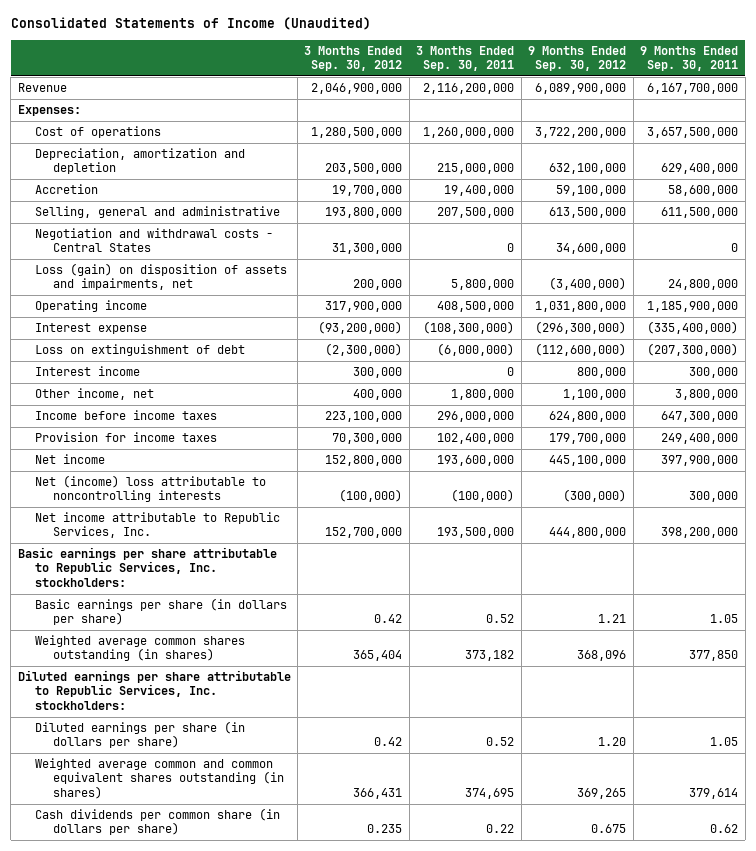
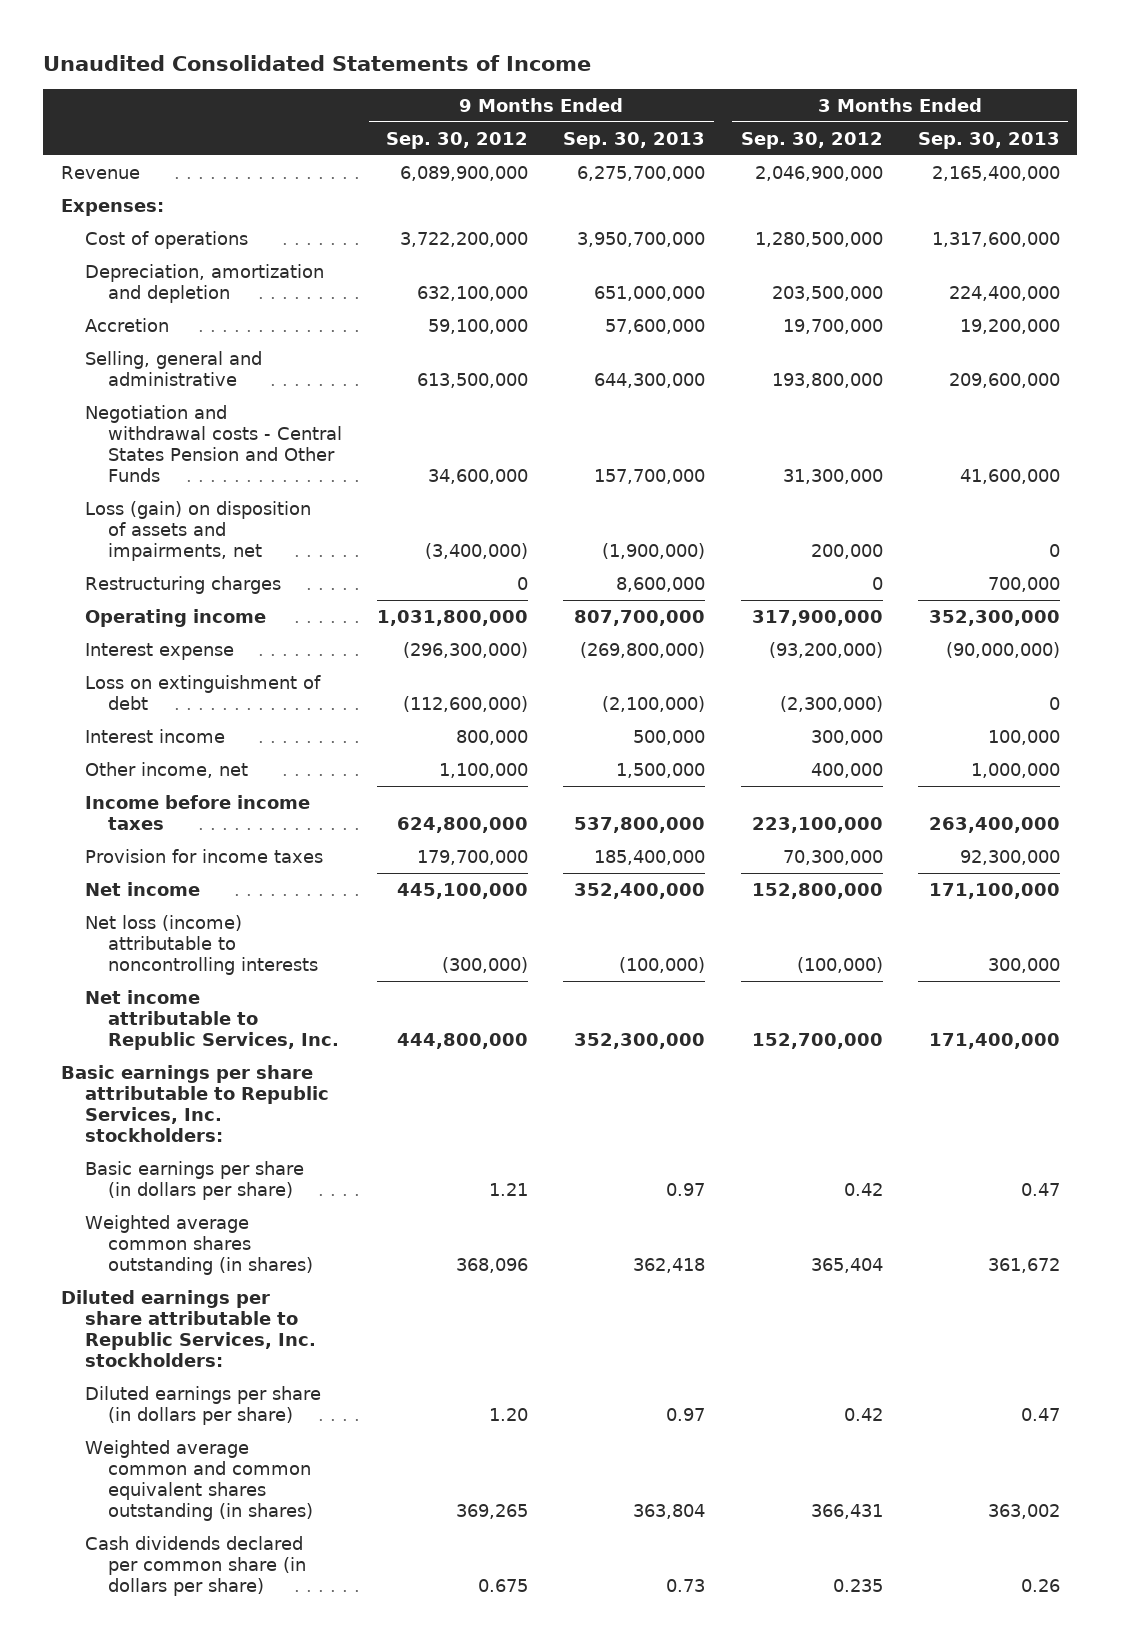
- Consolidated Statements of Income (Unaudited)
+ Unaudited Consolidated Statements of Income
- | 3 Months Ended Sep. 30, 2012 | 3 Months Ended Sep. 30, 2011 | 9 Months Ended Sep. 30, 2012 | 9 Months Ended Sep. 30, 2011
+ | 9 Months Ended Sep. 30, 2012 | 9 Months Ended Sep. 30, 2013 | 3 Months Ended Sep. 30, 2012 | 3 Months Ended Sep. 30, 2013
- Negotiation and withdrawal costs - Central States | 31,300,000 | 0 | 34,600,000 | 0
+ Negotiation and withdrawal costs - Central States Pension and Other Funds | 34,600,000 | 157,700,000 | 31,300,000 | 41,600,000
+ Restructuring charges | 0 | 8,600,000 | 0 | 700,000
- Net (income) loss attributable to noncontrolling interests | (100,000) | (100,000) | (300,000) | 300,000
+ Net loss (income) attributable to noncontrolling interests | (300,000) | (100,000) | (100,000) | 300,000
- Cash dividends per common share (in dollars per share) | 0.235 | 0.22 | 0.675 | 0.62
+ Cash dividends declared per common share (in dollars per share) | 0.675 | 0.73 | 0.235 | 0.26

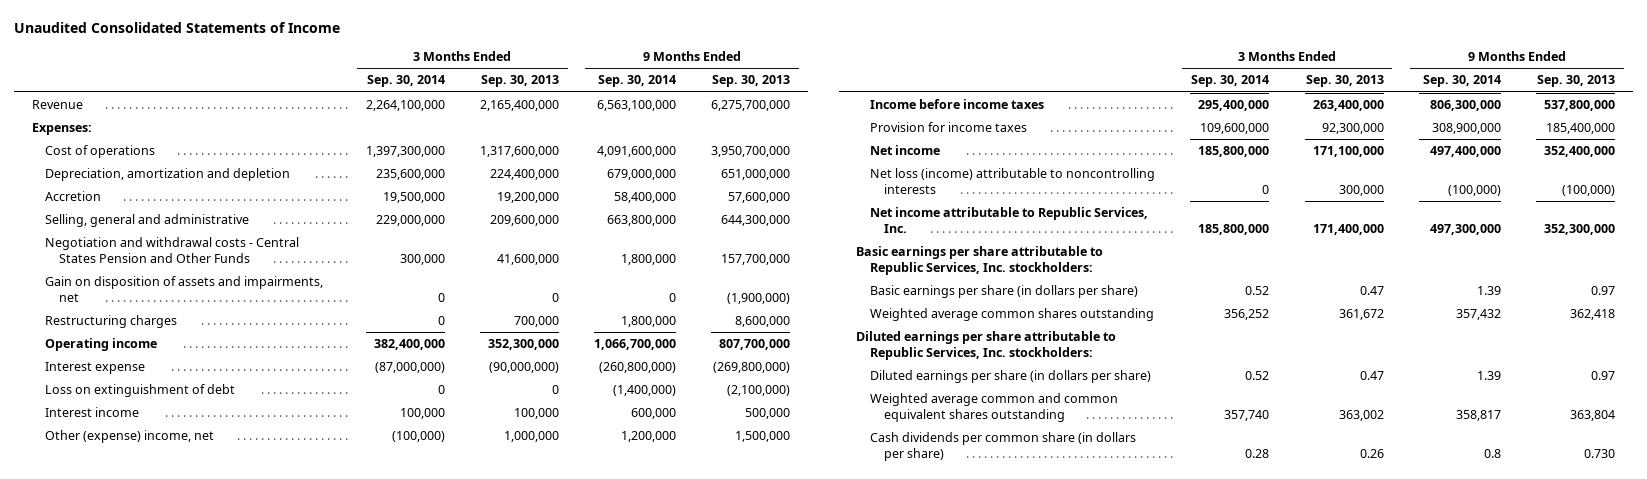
- | 9 Months Ended Sep. 30, 2012 | 9 Months Ended Sep. 30, 2013 | 3 Months Ended Sep. 30, 2012 | 3 Months Ended Sep. 30, 2013
+ | 3 Months Ended Sep. 30, 2014 | 3 Months Ended Sep. 30, 2013 | 9 Months Ended Sep. 30, 2014 | 9 Months Ended Sep. 30, 2013
- Loss (gain) on disposition of assets and impairments, net | (3,400,000) | (1,900,000) | 200,000 | 0
+ Gain on disposition of assets and impairments, net | 0 | 0 | 0 | (1,900,000)
- Other income, net | 1,100,000 | 1,500,000 | 400,000 | 1,000,000
+ Other (expense) income, net | (100,000) | 1,000,000 | 1,200,000 | 1,500,000
- Weighted average common shares outstanding (in shares) | 368,096 | 362,418 | 365,404 | 361,672
+ Weighted average common shares outstanding | 356,252 | 361,672 | 357,432 | 362,418
- Weighted average common and common equivalent shares outstanding (in shares) | 369,265 | 363,804 | 366,431 | 363,002
- Cash dividends declared per common share (in dollars per share) | 0.675 | 0.73 | 0.235 | 0.26
+ Weighted average common and common equivalent shares outstanding | 357,740 | 363,002 | 358,817 | 363,804
+ Cash dividends per common share (in dollars per share) | 0.28 | 0.26 | 0.8 | 0.730

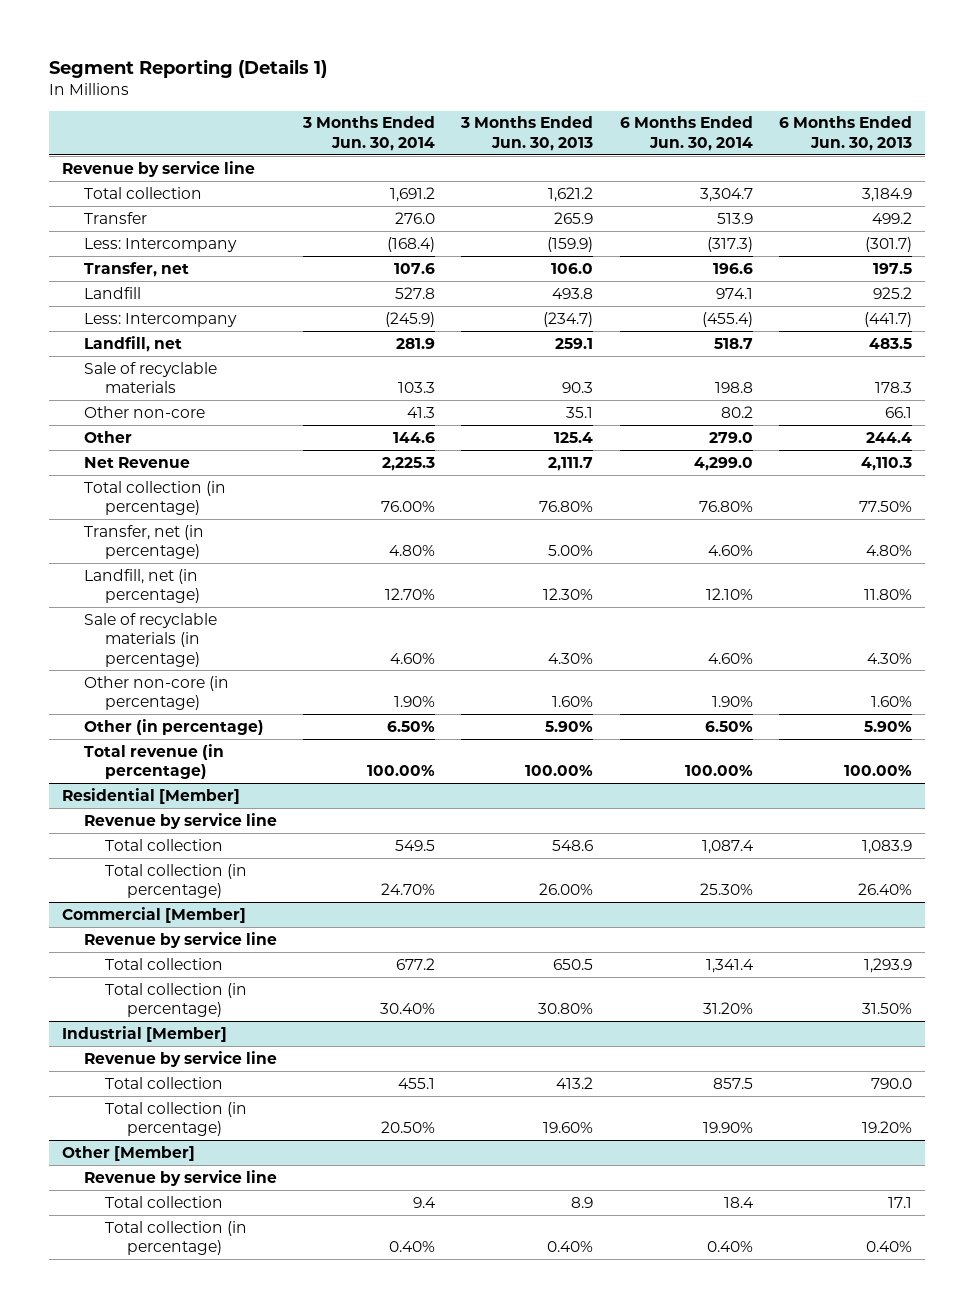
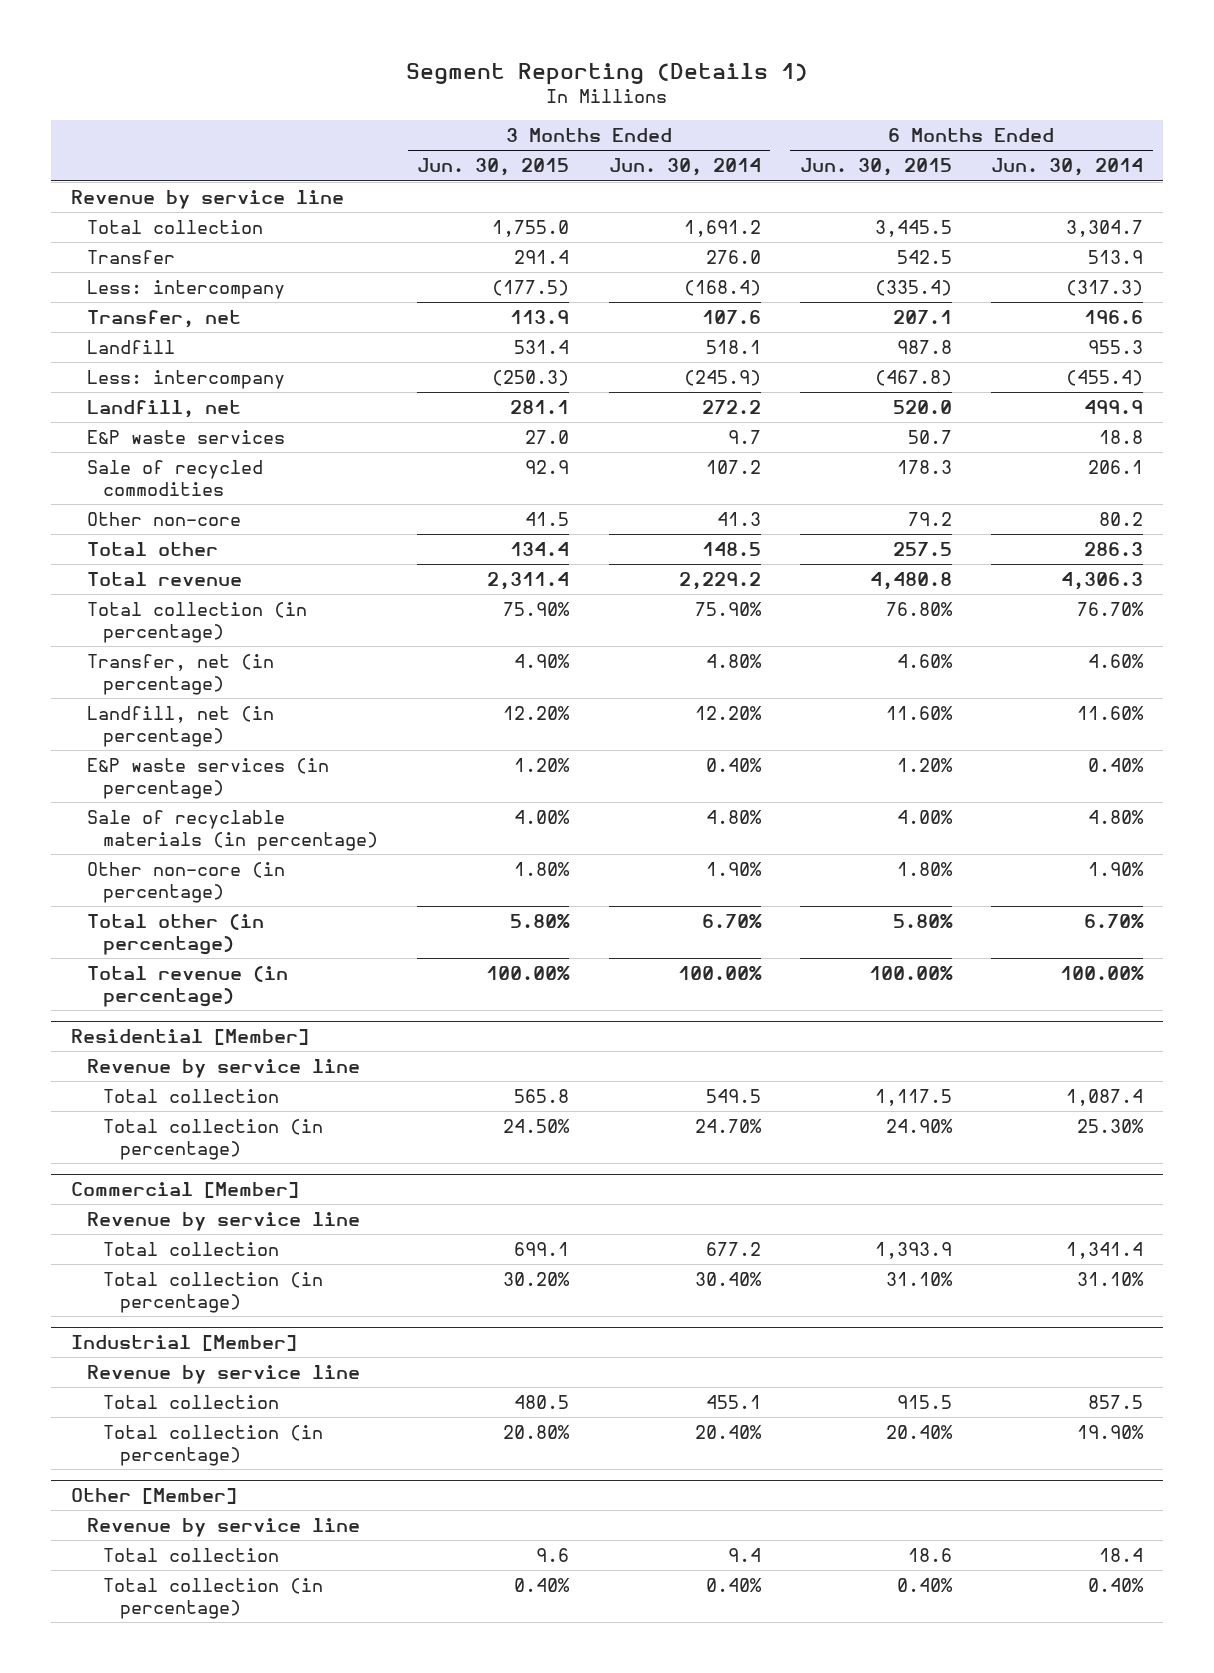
- | 3 Months Ended Jun. 30, 2014 | 3 Months Ended Jun. 30, 2013 | 6 Months Ended Jun. 30, 2014 | 6 Months Ended Jun. 30, 2013
+ | 3 Months Ended Jun. 30, 2015 | 3 Months Ended Jun. 30, 2014 | 6 Months Ended Jun. 30, 2015 | 6 Months Ended Jun. 30, 2014
- Less: Intercompany | (168.4) | (159.9) | (317.3) | (301.7)
+ Less: intercompany | (177.5) | (168.4) | (335.4) | (317.3)
- Landfill | 527.8 | 493.8 | 974.1 | 925.2
- Less: Intercompany | (245.9) | (234.7) | (455.4) | (441.7)
- Landfill, net | 281.9 | 259.1 | 518.7 | 483.5
- Sale of recyclable materials | 103.3 | 90.3 | 198.8 | 178.3
+ Landfill | 531.4 | 518.1 | 987.8 | 955.3
+ Less: intercompany | (250.3) | (245.9) | (467.8) | (455.4)
+ Landfill, net | 281.1 | 272.2 | 520.0 | 499.9
+ E&P waste services | 27.0 | 9.7 | 50.7 | 18.8
+ Sale of recycled commodities | 92.9 | 107.2 | 178.3 | 206.1
- Other | 144.6 | 125.4 | 279.0 | 244.4
- Net Revenue | 2,225.3 | 2,111.7 | 4,299.0 | 4,110.3
- Total collection (in percentage) | 76.00% | 76.80% | 76.80% | 77.50%
+ Total other | 134.4 | 148.5 | 257.5 | 286.3
+ Total revenue | 2,311.4 | 2,229.2 | 4,480.8 | 4,306.3
+ Total collection (in percentage) | 75.90% | 75.90% | 76.80% | 76.70%
- Landfill, net (in percentage) | 12.70% | 12.30% | 12.10% | 11.80%
- Sale of recyclable materials (in percentage) | 4.60% | 4.30% | 4.60% | 4.30%
+ Landfill, net (in percentage) | 12.20% | 12.20% | 11.60% | 11.60%
+ E&P waste services (in percentage) | 1.20% | 0.40% | 1.20% | 0.40%
+ Sale of recyclable materials (in percentage) | 4.00% | 4.80% | 4.00% | 4.80%
- Other (in percentage) | 6.50% | 5.90% | 6.50% | 5.90%
+ Total other (in percentage) | 5.80% | 6.70% | 5.80% | 6.70%
@ Commercial [Member]
- Total collection (in percentage) | 30.40% | 30.80% | 31.20% | 31.50%
+ Total collection (in percentage) | 30.20% | 30.40% | 31.10% | 31.10%
@ Industrial [Member]
- Total collection (in percentage) | 20.50% | 19.60% | 19.90% | 19.20%
+ Total collection (in percentage) | 20.80% | 20.40% | 20.40% | 19.90%

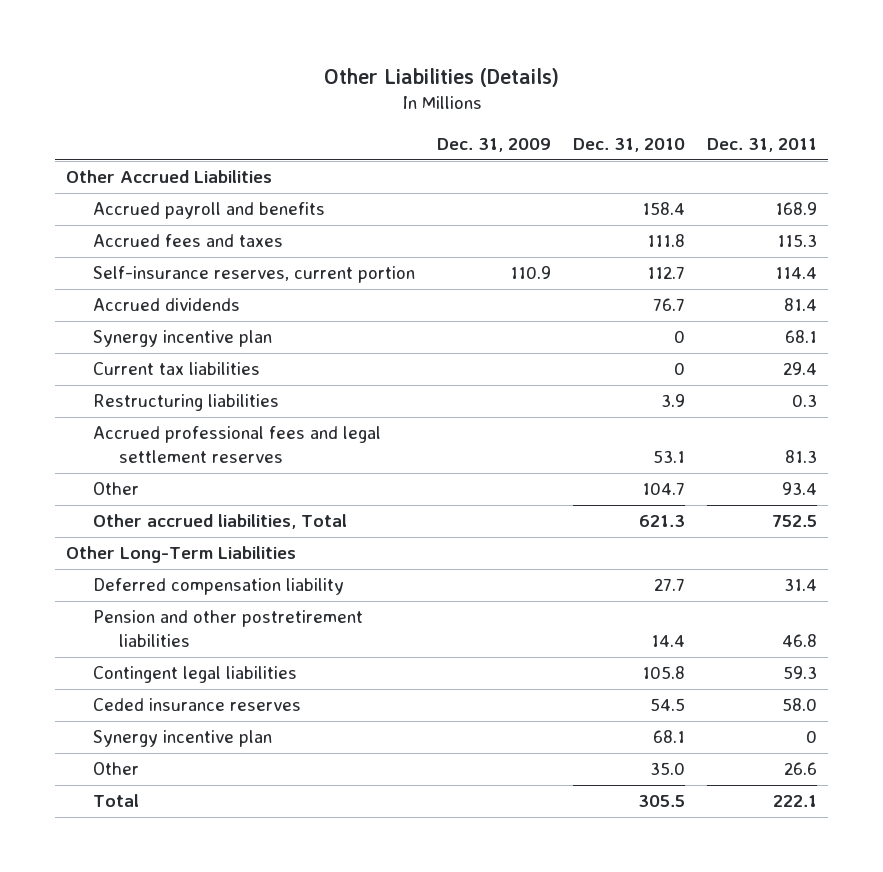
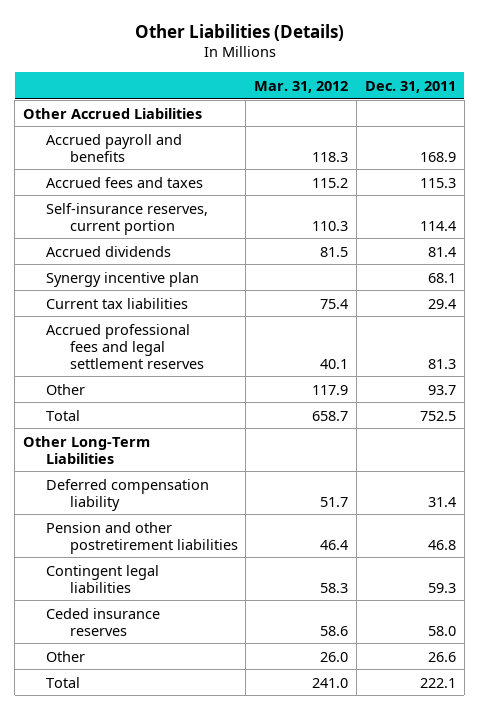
- | Dec. 31, 2009 | Dec. 31, 2010 | Dec. 31, 2011
+ | Mar. 31, 2012 | Dec. 31, 2011
- Restructuring liabilities | | 3.9 | 0.3
- Other | | 104.7 | 93.4
- Other accrued liabilities, Total | | 621.3 | 752.5
+ Other | 117.9 | 93.7
+ Total | 658.7 | 752.5
- Synergy incentive plan | | 68.1 | 0

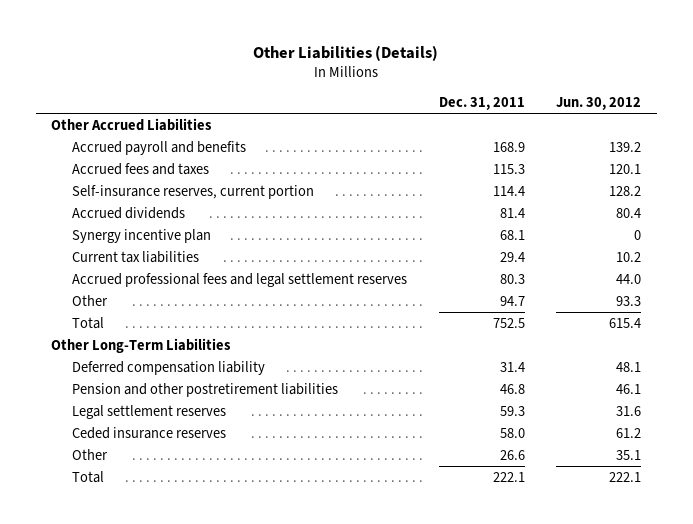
- | Mar. 31, 2012 | Dec. 31, 2011
+ | Dec. 31, 2011 | Jun. 30, 2012
- Accrued professional fees and legal settlement reserves | 40.1 | 81.3
- Other | 117.9 | 93.7
+ Accrued professional fees and legal settlement reserves | 80.3 | 44.0
+ Other | 94.7 | 93.3
- Contingent legal liabilities | 58.3 | 59.3
+ Legal settlement reserves | 59.3 | 31.6

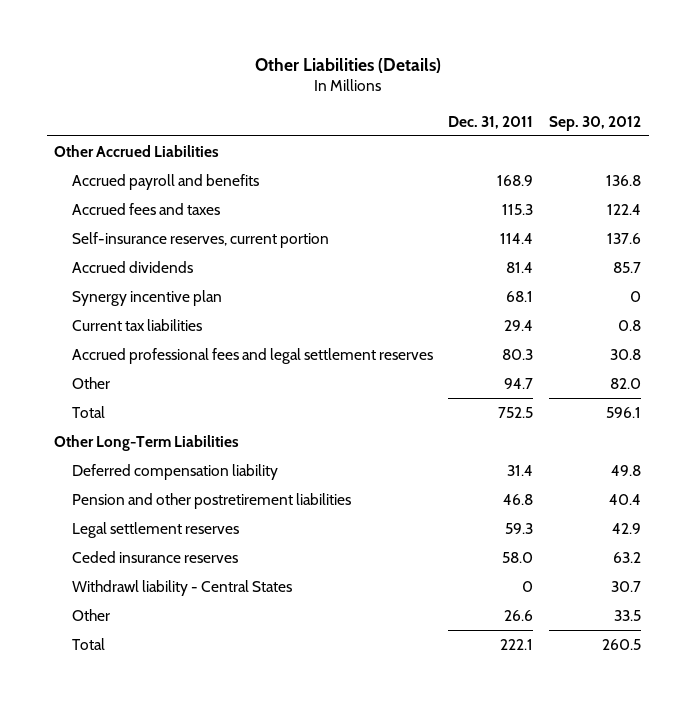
- | Dec. 31, 2011 | Jun. 30, 2012
+ | Dec. 31, 2011 | Sep. 30, 2012
+ Withdrawl liability - Central States | 0 | 30.7

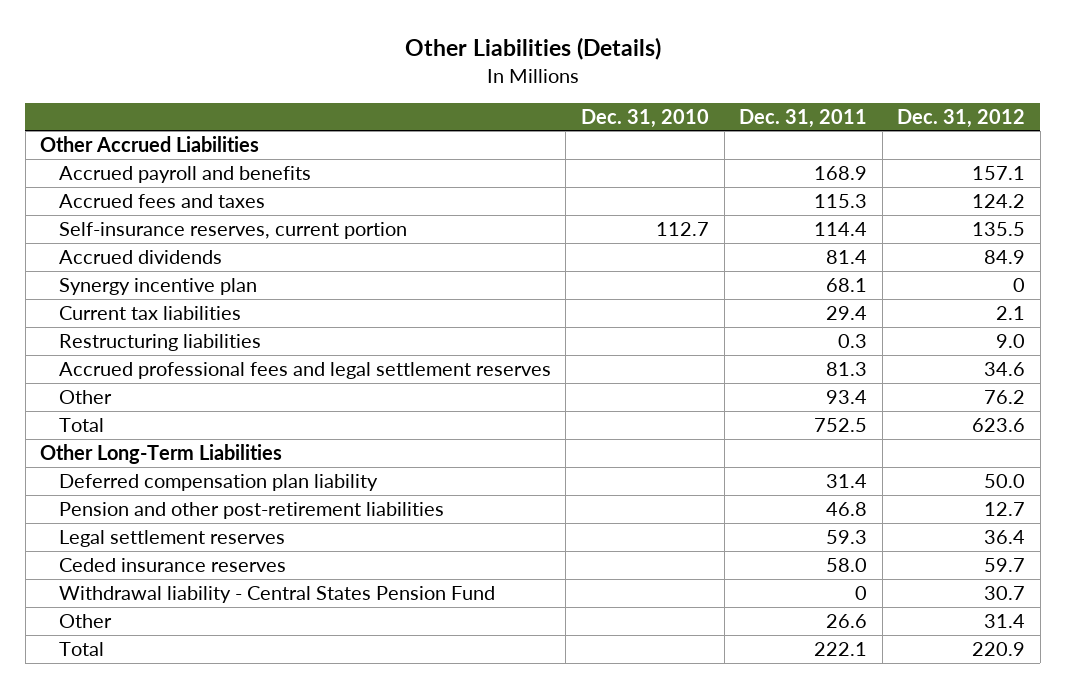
- | Dec. 31, 2011 | Sep. 30, 2012
+ | Dec. 31, 2010 | Dec. 31, 2011 | Dec. 31, 2012
- Accrued professional fees and legal settlement reserves | 80.3 | 30.8
- Other | 94.7 | 82.0
+ Restructuring liabilities | | 0.3 | 9.0
+ Accrued professional fees and legal settlement reserves | | 81.3 | 34.6
+ Other | | 93.4 | 76.2
- Deferred compensation liability | 31.4 | 49.8
- Pension and other postretirement liabilities | 46.8 | 40.4
+ Deferred compensation plan liability | | 31.4 | 50.0
+ Pension and other post-retirement liabilities | | 46.8 | 12.7
- Withdrawl liability - Central States | 0 | 30.7
+ Withdrawal liability - Central States Pension Fund | | 0 | 30.7

